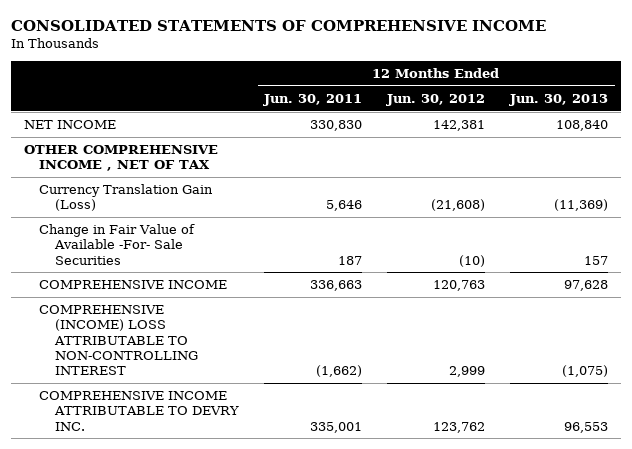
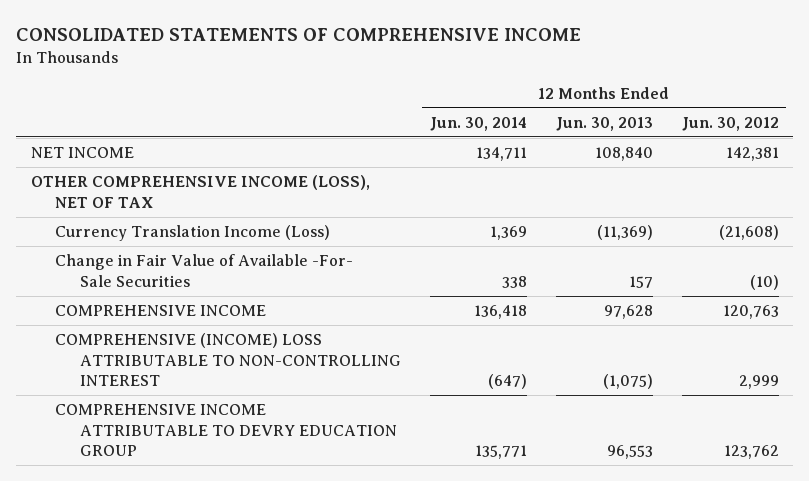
- | 12 Months Ended Jun. 30, 2011 | 12 Months Ended Jun. 30, 2012 | 12 Months Ended Jun. 30, 2013
+ | 12 Months Ended Jun. 30, 2014 | 12 Months Ended Jun. 30, 2013 | 12 Months Ended Jun. 30, 2012
- OTHER COMPREHENSIVE INCOME , NET OF TAX
- Currency Translation Gain (Loss) | 5,646 | (21,608) | (11,369)
+ OTHER COMPREHENSIVE INCOME (LOSS), NET OF TAX
+ Currency Translation Income (Loss) | 1,369 | (11,369) | (21,608)
- COMPREHENSIVE INCOME ATTRIBUTABLE TO DEVRY INC. | 335,001 | 123,762 | 96,553
+ COMPREHENSIVE INCOME ATTRIBUTABLE TO DEVRY EDUCATION GROUP | 135,771 | 96,553 | 123,762

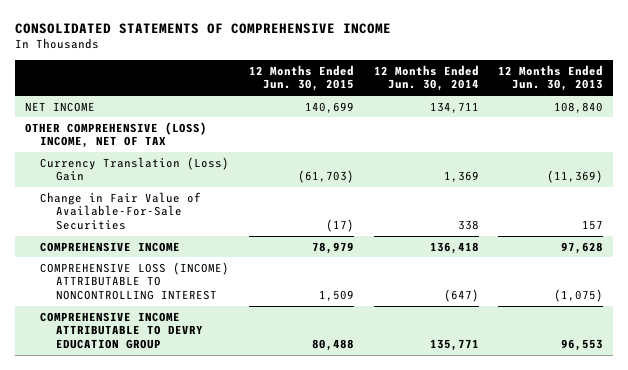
- | 12 Months Ended Jun. 30, 2014 | 12 Months Ended Jun. 30, 2013 | 12 Months Ended Jun. 30, 2012
+ | 12 Months Ended Jun. 30, 2015 | 12 Months Ended Jun. 30, 2014 | 12 Months Ended Jun. 30, 2013
- OTHER COMPREHENSIVE INCOME (LOSS), NET OF TAX
- Currency Translation Income (Loss) | 1,369 | (11,369) | (21,608)
- Change in Fair Value of Available -For- Sale Securities | 338 | 157 | (10)
+ OTHER COMPREHENSIVE (LOSS) INCOME, NET OF TAX
+ Currency Translation (Loss) Gain | (61,703) | 1,369 | (11,369)
+ Change in Fair Value of Available-For-Sale Securities | (17) | 338 | 157
- COMPREHENSIVE (INCOME) LOSS ATTRIBUTABLE TO NON-CONTROLLING INTEREST | (647) | (1,075) | 2,999
+ COMPREHENSIVE LOSS (INCOME) ATTRIBUTABLE TO NONCONTROLLING INTEREST | 1,509 | (647) | (1,075)

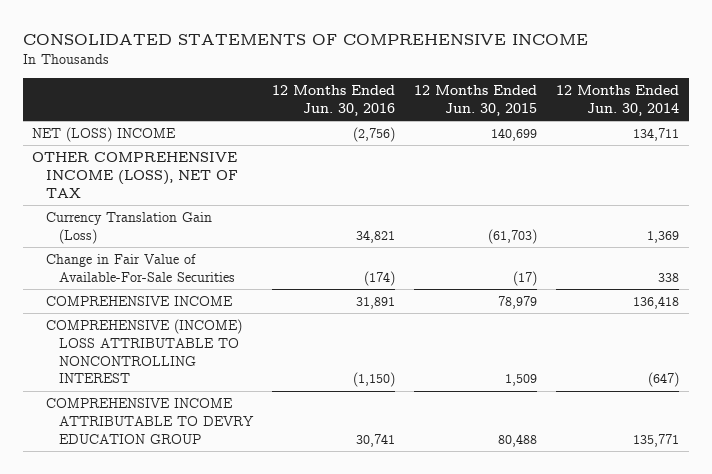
- | 12 Months Ended Jun. 30, 2015 | 12 Months Ended Jun. 30, 2014 | 12 Months Ended Jun. 30, 2013
+ | 12 Months Ended Jun. 30, 2016 | 12 Months Ended Jun. 30, 2015 | 12 Months Ended Jun. 30, 2014
- NET INCOME | 140,699 | 134,711 | 108,840
- OTHER COMPREHENSIVE (LOSS) INCOME, NET OF TAX
- Currency Translation (Loss) Gain | (61,703) | 1,369 | (11,369)
+ NET (LOSS) INCOME | (2,756) | 140,699 | 134,711
+ OTHER COMPREHENSIVE INCOME (LOSS), NET OF TAX
+ Currency Translation Gain (Loss) | 34,821 | (61,703) | 1,369
- COMPREHENSIVE LOSS (INCOME) ATTRIBUTABLE TO NONCONTROLLING INTEREST | 1,509 | (647) | (1,075)
+ COMPREHENSIVE (INCOME) LOSS ATTRIBUTABLE TO NONCONTROLLING INTEREST | (1,150) | 1,509 | (647)

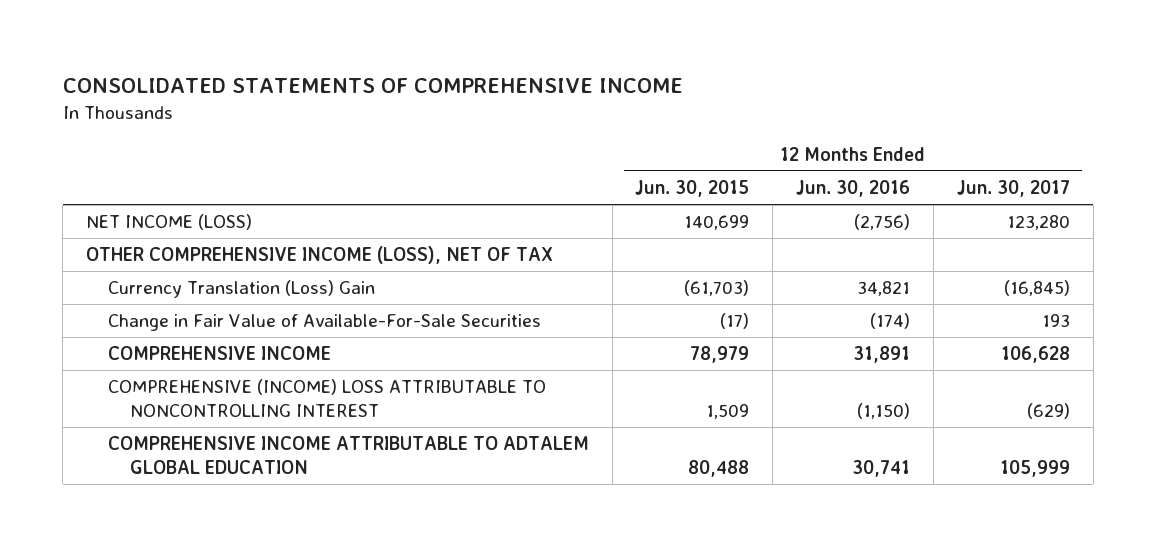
- | 12 Months Ended Jun. 30, 2016 | 12 Months Ended Jun. 30, 2015 | 12 Months Ended Jun. 30, 2014
+ | 12 Months Ended Jun. 30, 2015 | 12 Months Ended Jun. 30, 2016 | 12 Months Ended Jun. 30, 2017
- NET (LOSS) INCOME | (2,756) | 140,699 | 134,711
+ NET INCOME (LOSS) | 140,699 | (2,756) | 123,280
- Currency Translation Gain (Loss) | 34,821 | (61,703) | 1,369
+ Currency Translation (Loss) Gain | (61,703) | 34,821 | (16,845)
- COMPREHENSIVE INCOME ATTRIBUTABLE TO DEVRY EDUCATION GROUP | 30,741 | 80,488 | 135,771
+ COMPREHENSIVE INCOME ATTRIBUTABLE TO ADTALEM GLOBAL EDUCATION | 80,488 | 30,741 | 105,999

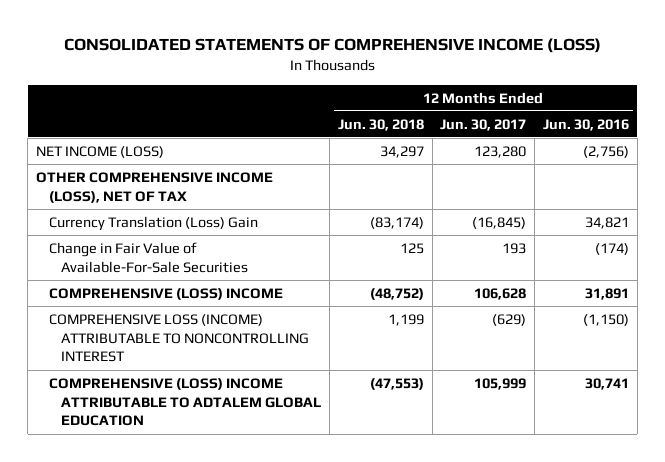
- CONSOLIDATED STATEMENTS OF COMPREHENSIVE INCOME
+ CONSOLIDATED STATEMENTS OF COMPREHENSIVE INCOME (LOSS)
- | 12 Months Ended Jun. 30, 2015 | 12 Months Ended Jun. 30, 2016 | 12 Months Ended Jun. 30, 2017
+ | 12 Months Ended Jun. 30, 2018 | 12 Months Ended Jun. 30, 2017 | 12 Months Ended Jun. 30, 2016
- COMPREHENSIVE INCOME | 78,979 | 31,891 | 106,628
- COMPREHENSIVE (INCOME) LOSS ATTRIBUTABLE TO NONCONTROLLING INTEREST | 1,509 | (1,150) | (629)
- COMPREHENSIVE INCOME ATTRIBUTABLE TO ADTALEM GLOBAL EDUCATION | 80,488 | 30,741 | 105,999
+ COMPREHENSIVE (LOSS) INCOME | (48,752) | 106,628 | 31,891
+ COMPREHENSIVE LOSS (INCOME) ATTRIBUTABLE TO NONCONTROLLING INTEREST | 1,199 | (629) | (1,150)
+ COMPREHENSIVE (LOSS) INCOME ATTRIBUTABLE TO ADTALEM GLOBAL EDUCATION | (47,553) | 105,999 | 30,741

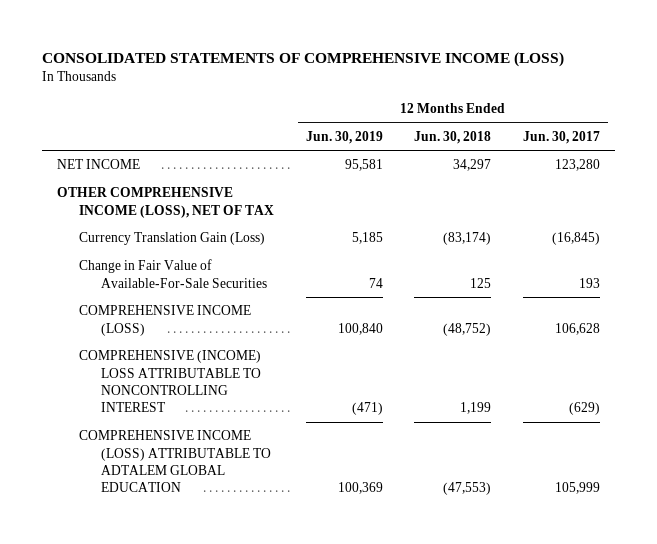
- | 12 Months Ended Jun. 30, 2018 | 12 Months Ended Jun. 30, 2017 | 12 Months Ended Jun. 30, 2016
+ | 12 Months Ended Jun. 30, 2019 | 12 Months Ended Jun. 30, 2018 | 12 Months Ended Jun. 30, 2017
- NET INCOME (LOSS) | 34,297 | 123,280 | (2,756)
+ NET INCOME | 95,581 | 34,297 | 123,280
- Currency Translation (Loss) Gain | (83,174) | (16,845) | 34,821
+ Currency Translation Gain (Loss) | 5,185 | (83,174) | (16,845)
- COMPREHENSIVE (LOSS) INCOME | (48,752) | 106,628 | 31,891
- COMPREHENSIVE LOSS (INCOME) ATTRIBUTABLE TO NONCONTROLLING INTEREST | 1,199 | (629) | (1,150)
- COMPREHENSIVE (LOSS) INCOME ATTRIBUTABLE TO ADTALEM GLOBAL EDUCATION | (47,553) | 105,999 | 30,741
+ COMPREHENSIVE INCOME (LOSS) | 100,840 | (48,752) | 106,628
+ COMPREHENSIVE (INCOME) LOSS ATTRIBUTABLE TO NONCONTROLLING INTEREST | (471) | 1,199 | (629)
+ COMPREHENSIVE INCOME (LOSS) ATTRIBUTABLE TO ADTALEM GLOBAL EDUCATION | 100,369 | (47,553) | 105,999

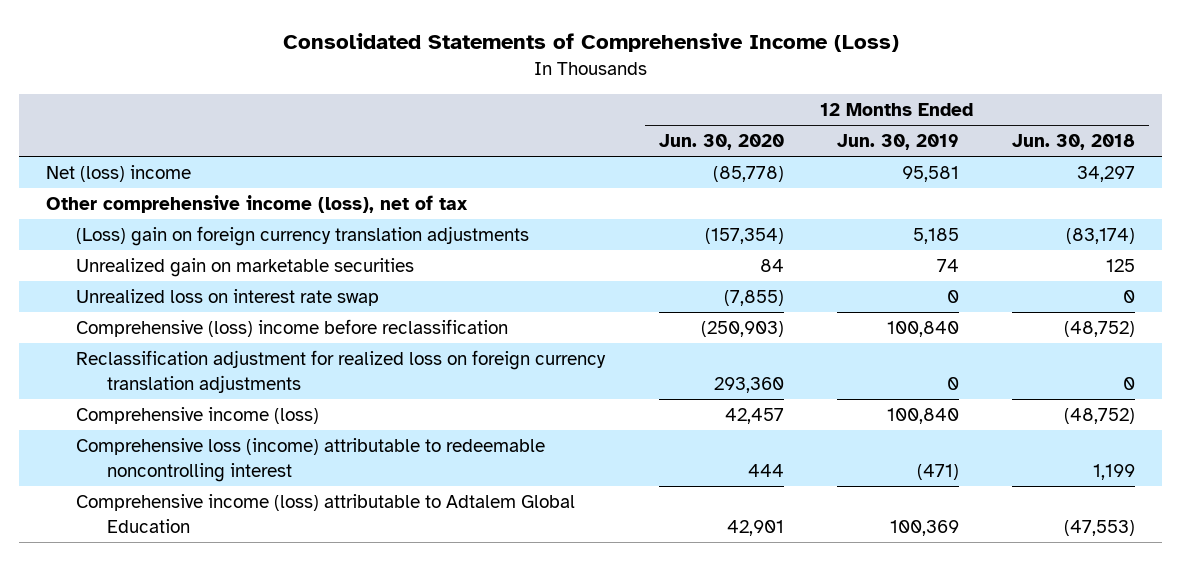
- CONSOLIDATED STATEMENTS OF COMPREHENSIVE INCOME (LOSS)
+ Consolidated Statements of Comprehensive Income (Loss)
- | 12 Months Ended Jun. 30, 2019 | 12 Months Ended Jun. 30, 2018 | 12 Months Ended Jun. 30, 2017
+ | 12 Months Ended Jun. 30, 2020 | 12 Months Ended Jun. 30, 2019 | 12 Months Ended Jun. 30, 2018
- NET INCOME | 95,581 | 34,297 | 123,280
- OTHER COMPREHENSIVE INCOME (LOSS), NET OF TAX
- Currency Translation Gain (Loss) | 5,185 | (83,174) | (16,845)
- Change in Fair Value of Available-For-Sale Securities | 74 | 125 | 193
- COMPREHENSIVE INCOME (LOSS) | 100,840 | (48,752) | 106,628
- COMPREHENSIVE (INCOME) LOSS ATTRIBUTABLE TO NONCONTROLLING INTEREST | (471) | 1,199 | (629)
- COMPREHENSIVE INCOME (LOSS) ATTRIBUTABLE TO ADTALEM GLOBAL EDUCATION | 100,369 | (47,553) | 105,999
+ Net (loss) income | (85,778) | 95,581 | 34,297
+ Other comprehensive income (loss), net of tax
+ (Loss) gain on foreign currency translation adjustments | (157,354) | 5,185 | (83,174)
+ Unrealized gain on marketable securities | 84 | 74 | 125
+ Unrealized loss on interest rate swap | (7,855) | 0 | 0
+ Comprehensive (loss) income before reclassification | (250,903) | 100,840 | (48,752)
+ Reclassification adjustment for realized loss on foreign currency translation adjustments | 293,360 | 0 | 0
+ Comprehensive income (loss) | 42,457 | 100,840 | (48,752)
+ Comprehensive loss (income) attributable to redeemable noncontrolling interest | 444 | (471) | 1,199
+ Comprehensive income (loss) attributable to Adtalem Global Education | 42,901 | 100,369 | (47,553)

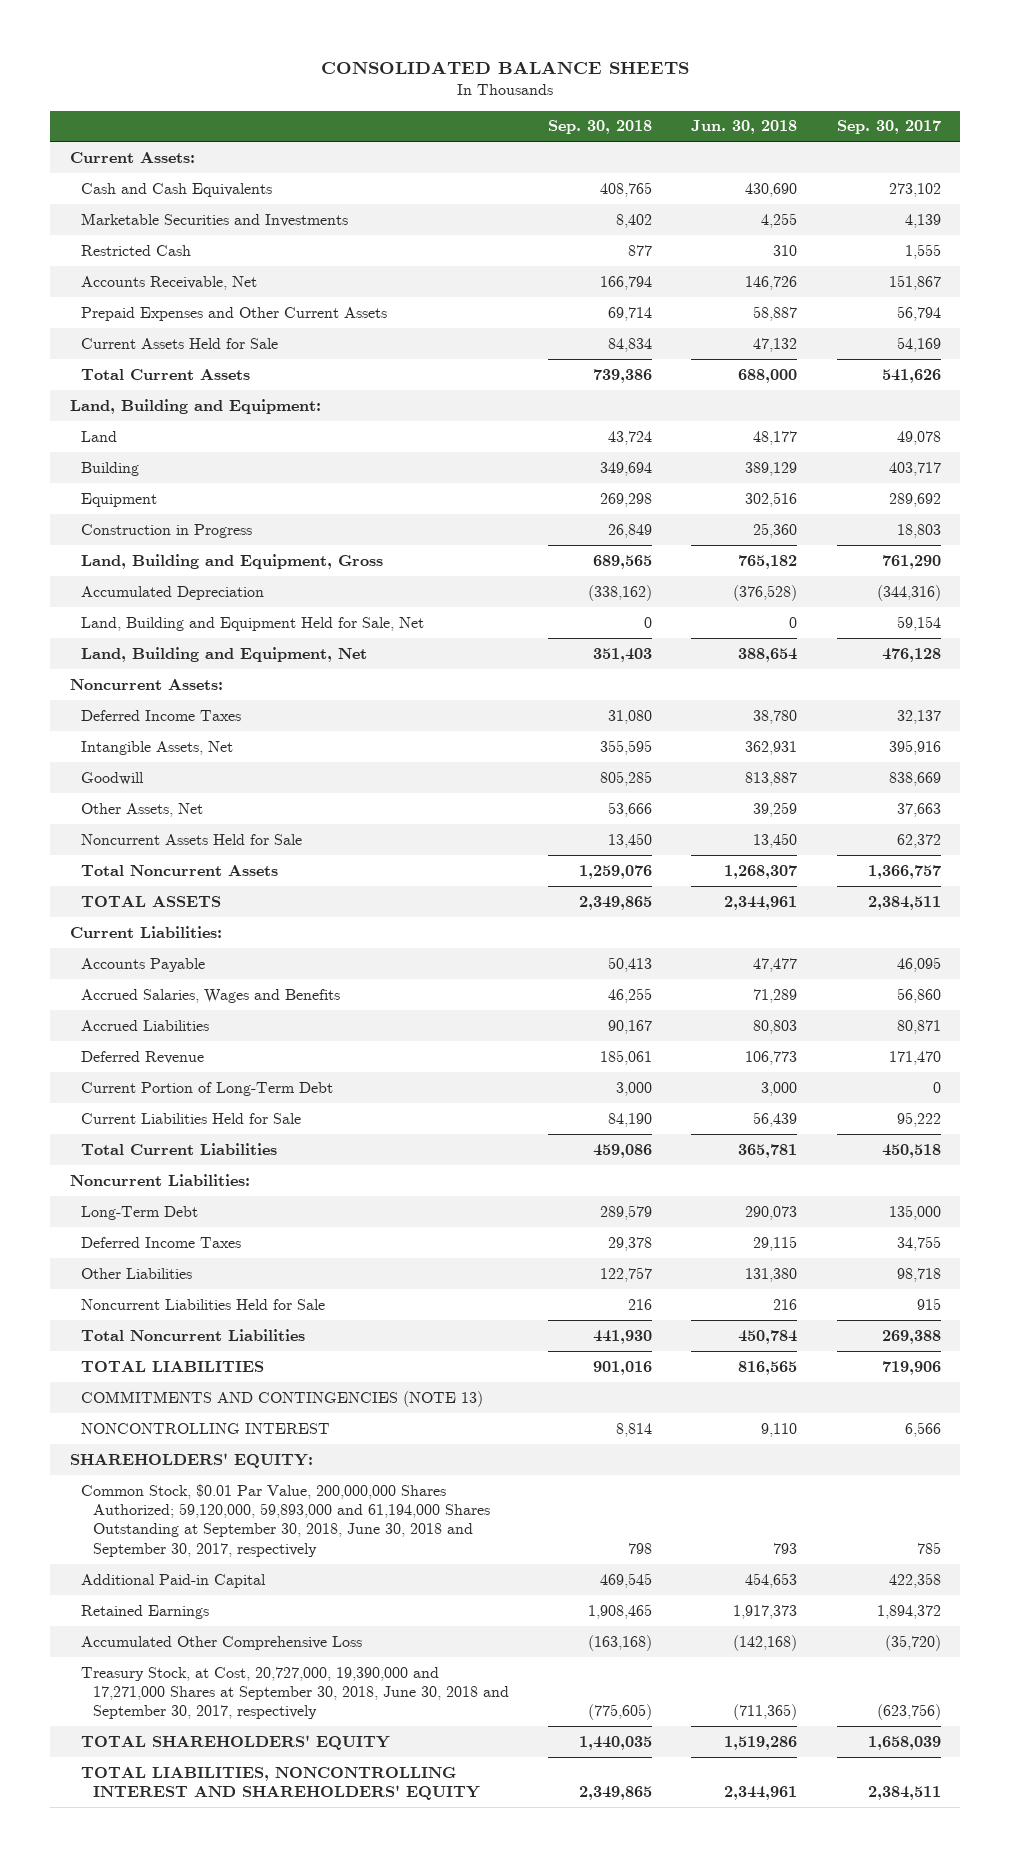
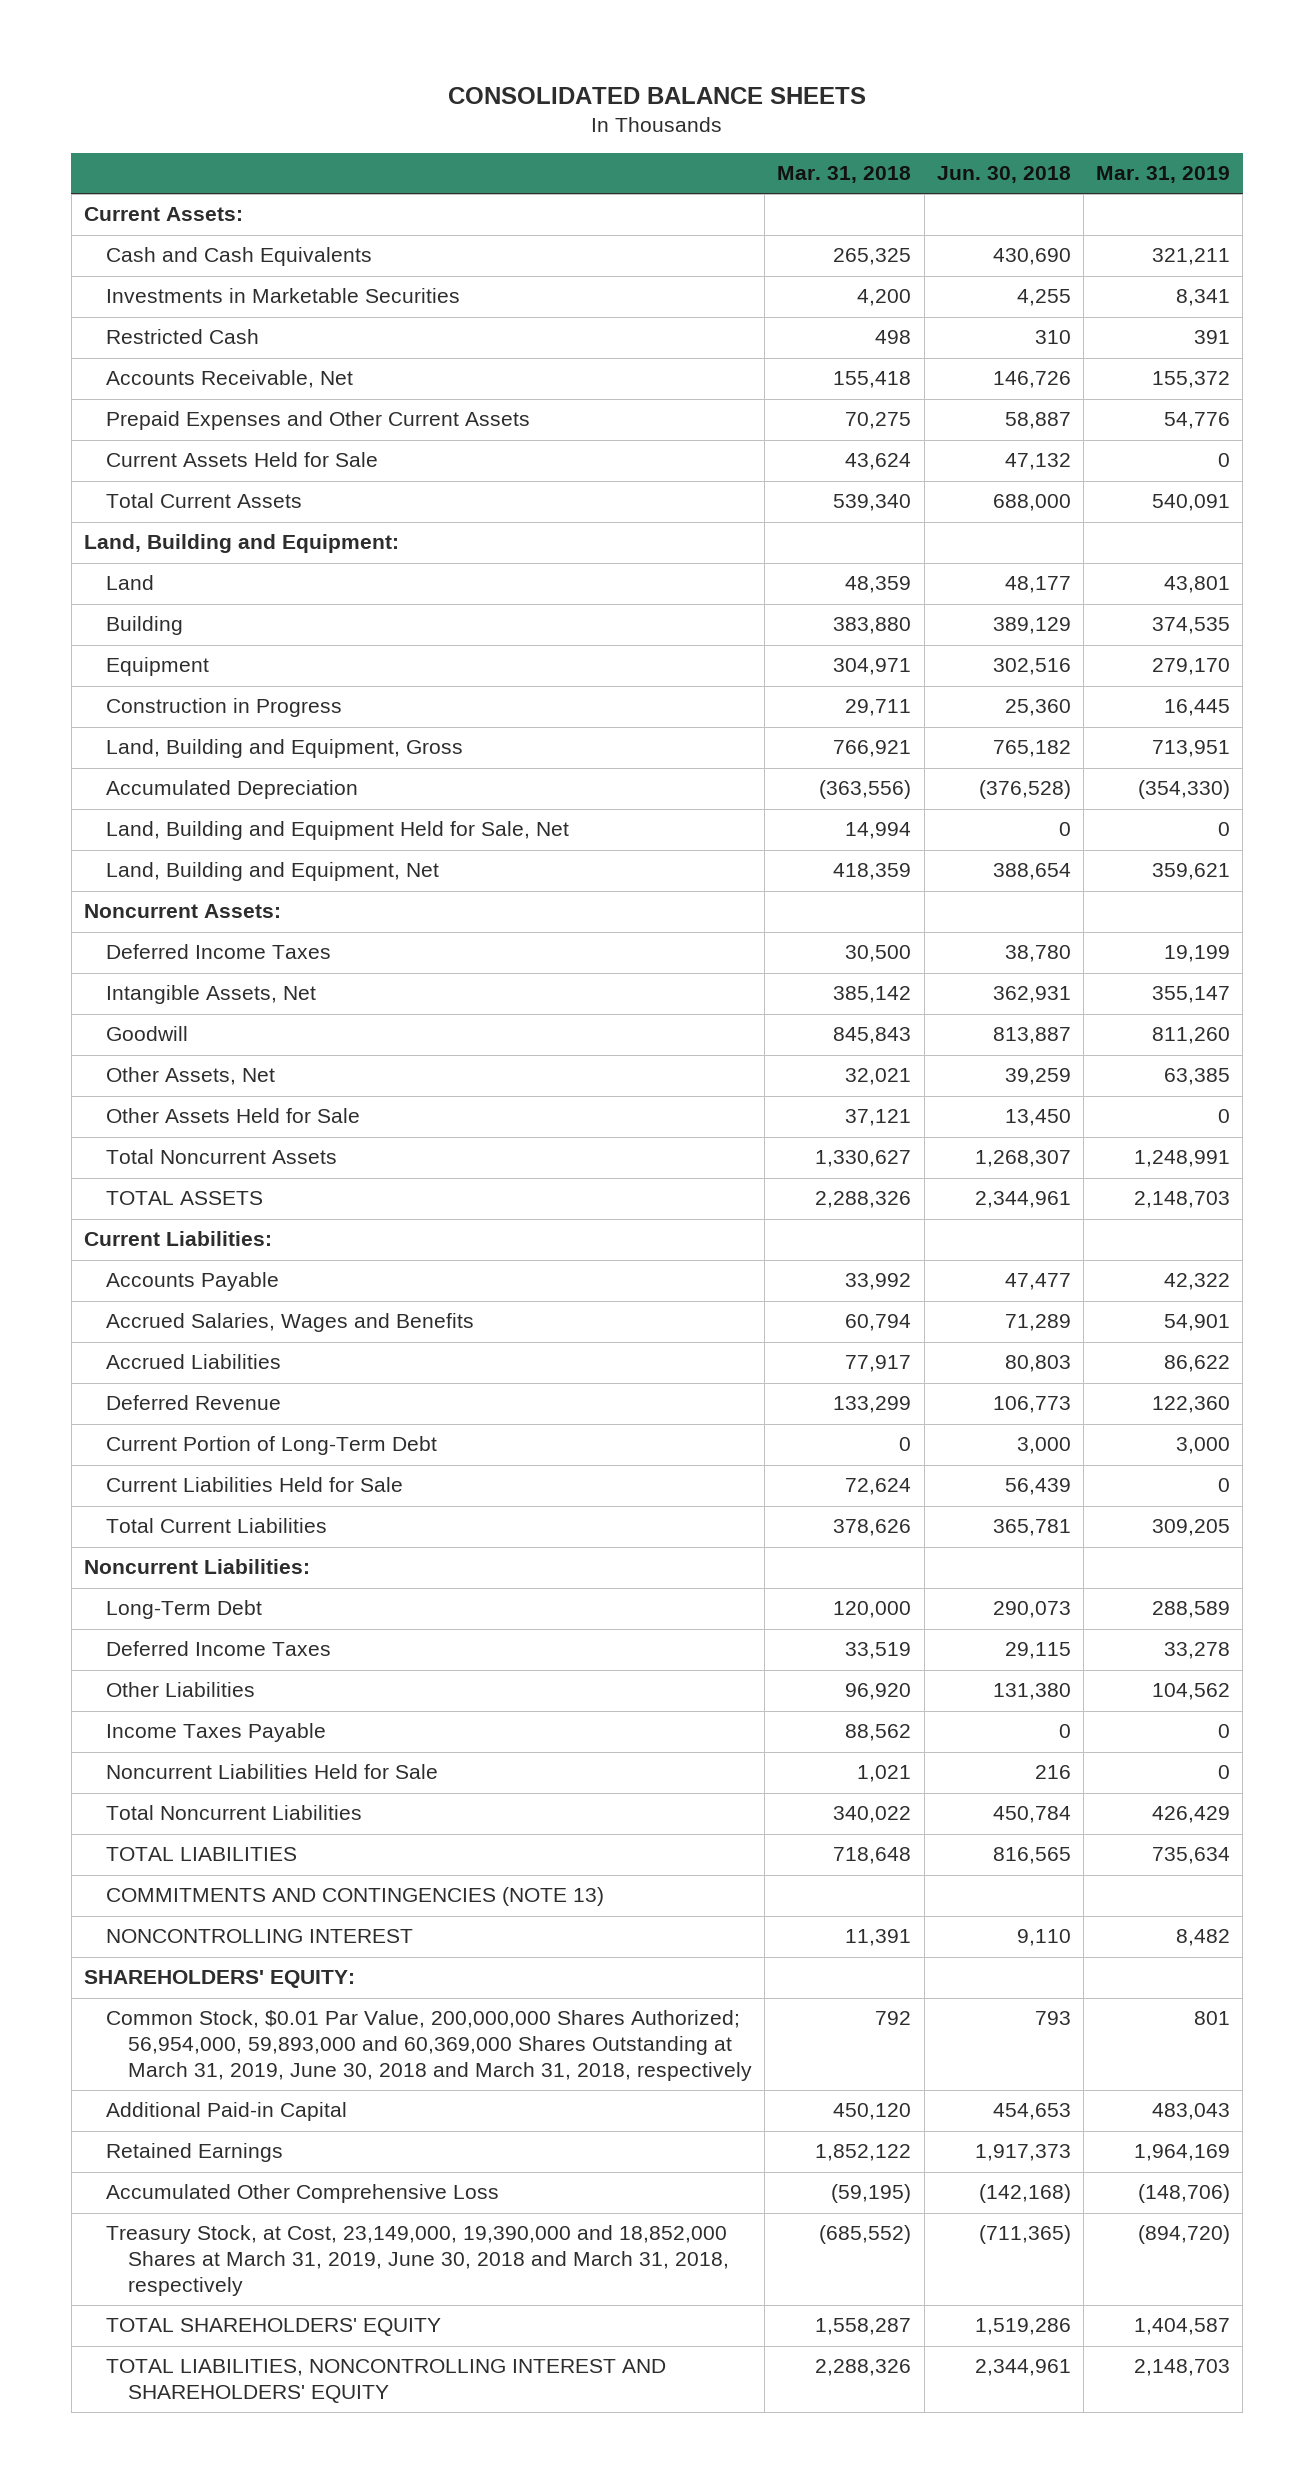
- | Sep. 30, 2018 | Jun. 30, 2018 | Sep. 30, 2017
+ | Mar. 31, 2018 | Jun. 30, 2018 | Mar. 31, 2019
- Marketable Securities and Investments | 8,402 | 4,255 | 4,139
+ Investments in Marketable Securities | 4,200 | 4,255 | 8,341
- Noncurrent Assets Held for Sale | 13,450 | 13,450 | 62,372
+ Other Assets Held for Sale | 37,121 | 13,450 | 0
+ Income Taxes Payable | 88,562 | 0 | 0
- Common Stock, $0.01 Par Value, 200,000,000 Shares Authorized; 59,120,000, 59,893,000 and 61,194,000 Shares Outstanding at September 30, 2018, June 30, 2018 and September 30, 2017, respectively | 798 | 793 | 785
+ Common Stock, $0.01 Par Value, 200,000,000 Shares Authorized; 56,954,000, 59,893,000 and 60,369,000 Shares Outstanding at March 31, 2019, June 30, 2018 and March 31, 2018, respectively | 792 | 793 | 801
- Treasury Stock, at Cost, 20,727,000, 19,390,000 and 17,271,000 Shares at September 30, 2018, June 30, 2018 and September 30, 2017, respectively | (775,605) | (711,365) | (623,756)
+ Treasury Stock, at Cost, 23,149,000, 19,390,000 and 18,852,000 Shares at March 31, 2019, June 30, 2018 and March 31, 2018, respectively | (685,552) | (711,365) | (894,720)

